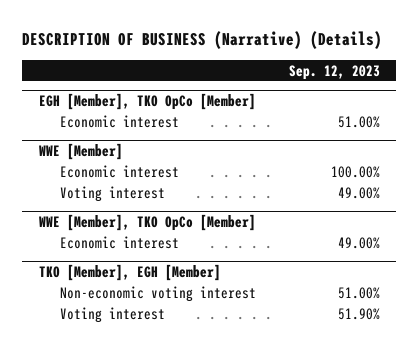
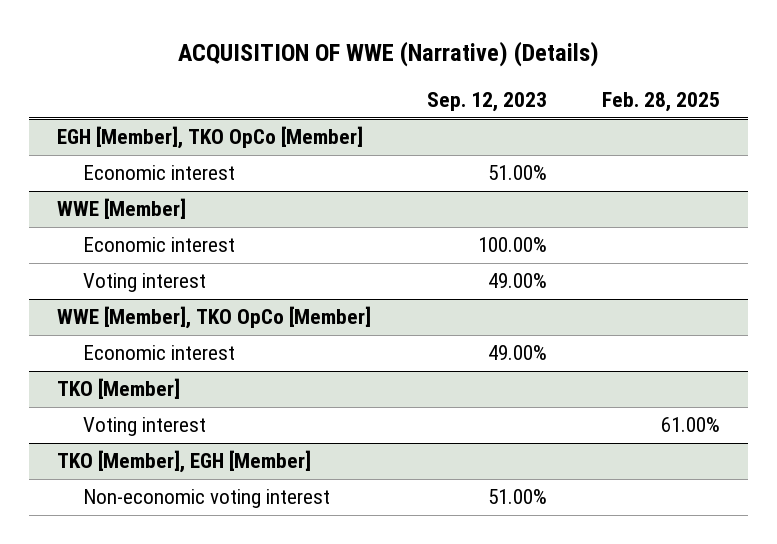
- DESCRIPTION OF BUSINESS (Narrative) (Details)
+ ACQUISITION OF WWE (Narrative) (Details)
- | Sep. 12, 2023
+ | Sep. 12, 2023 | Feb. 28, 2025
+ TKO [Member]
+ Voting interest | | 61.00%
@ TKO [Member], EGH [Member]
- Voting interest | 51.90%

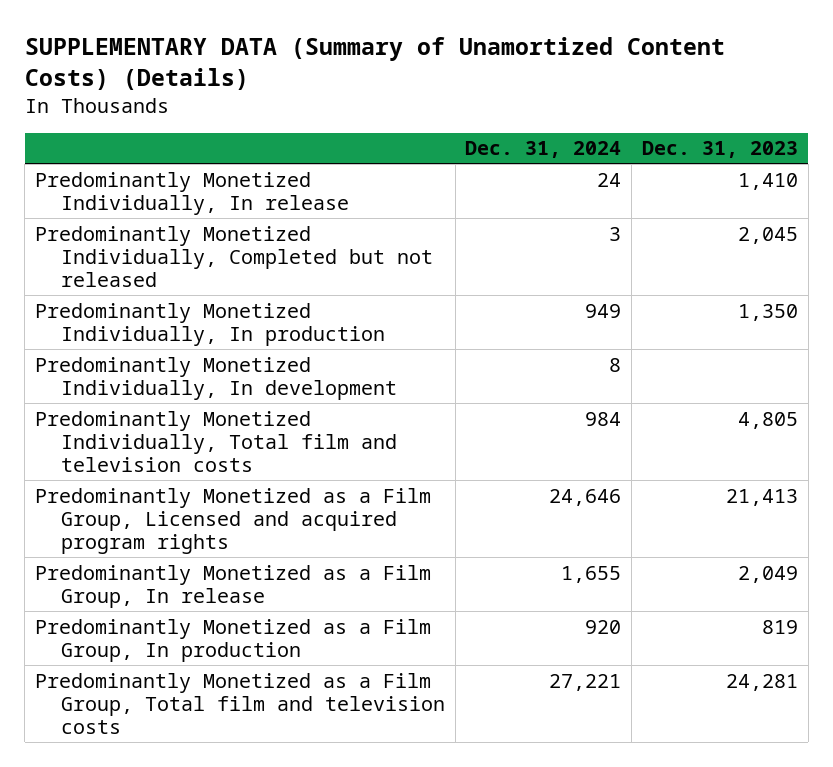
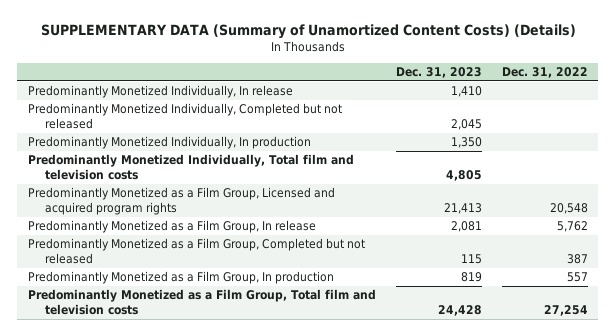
- | Dec. 31, 2024 | Dec. 31, 2023
+ | Dec. 31, 2023 | Dec. 31, 2022
- Predominantly Monetized Individually, In development | 8 |
- Predominantly Monetized as a Film Group, In release | 1,655 | 2,049
+ Predominantly Monetized as a Film Group, In release | 2,081 | 5,762
+ Predominantly Monetized as a Film Group, Completed but not released | 115 | 387
- Predominantly Monetized as a Film Group, Total film and television costs | 27,221 | 24,281
+ Predominantly Monetized as a Film Group, Total film and television costs | 24,428 | 27,254

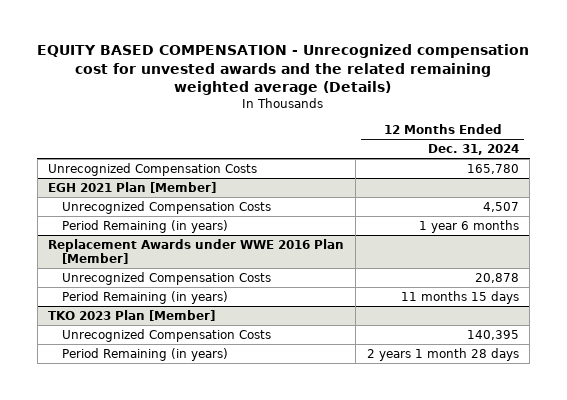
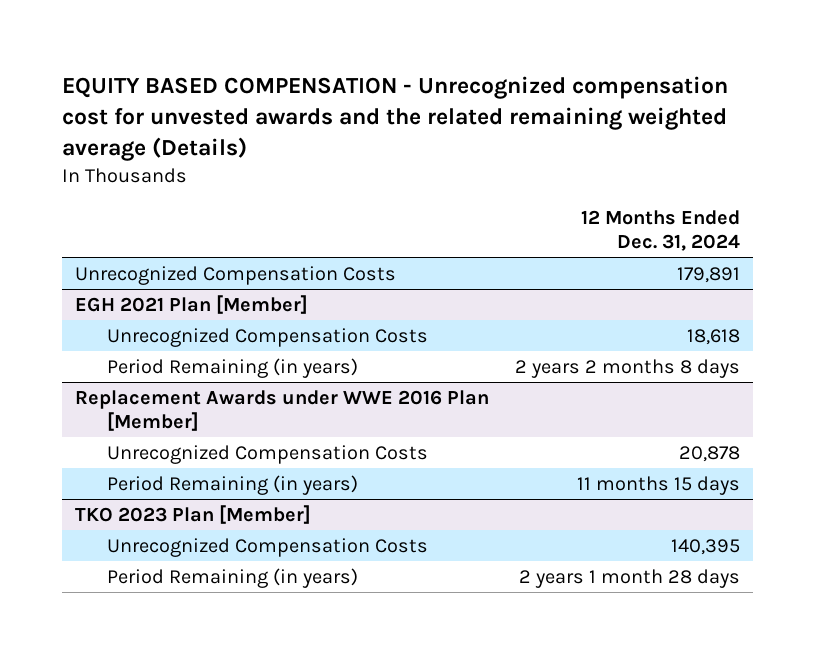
- Unrecognized Compensation Costs | 165,780
+ Unrecognized Compensation Costs | 179,891
@ EGH 2021 Plan [Member]
- Unrecognized Compensation Costs | 4,507
- Period Remaining (in years) | 1 year 6 months
+ Unrecognized Compensation Costs | 18,618
+ Period Remaining (in years) | 2 years 2 months 8 days

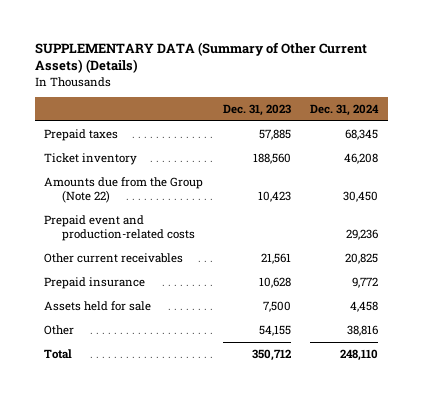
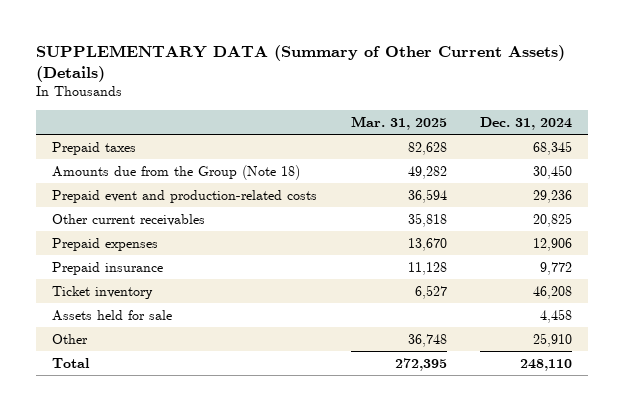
- | Dec. 31, 2023 | Dec. 31, 2024
+ | Mar. 31, 2025 | Dec. 31, 2024
- Amounts due from the Group (Note 22) | 10,423 | 30,450
+ Amounts due from the Group (Note 18) | 49,282 | 30,450
+ Prepaid expenses | 13,670 | 12,906
moved down: Ticket inventory | 6,527 | 46,208
- Other | 54,155 | 38,816
+ Other | 36,748 | 25,910

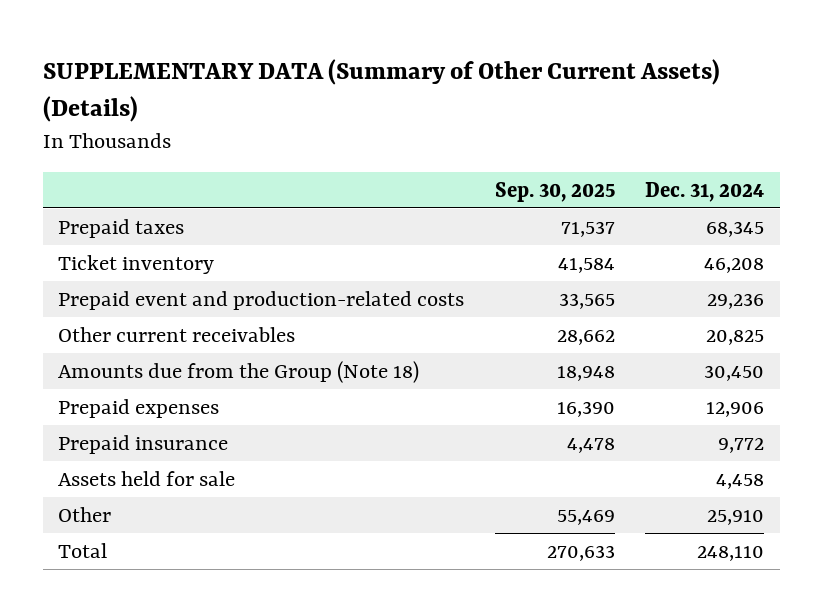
- | Mar. 31, 2025 | Dec. 31, 2024
+ | Sep. 30, 2025 | Dec. 31, 2024
moved up: Ticket inventory | 41,584 | 46,208
moved down: Amounts due from the Group (Note 18) | 18,948 | 30,450

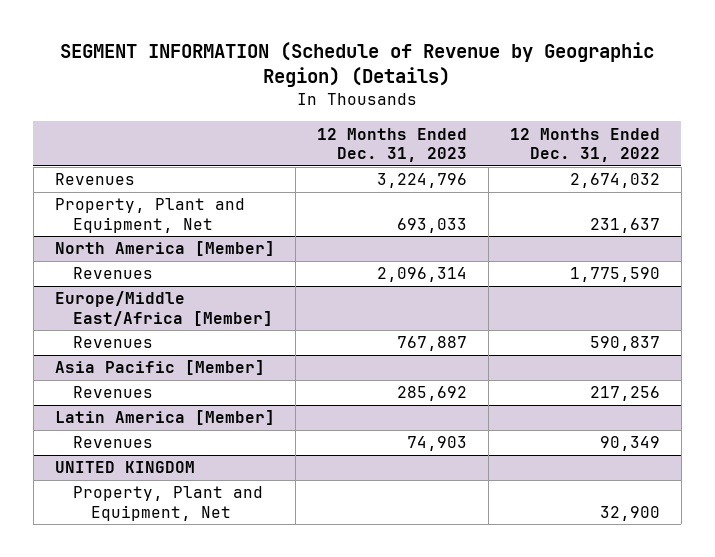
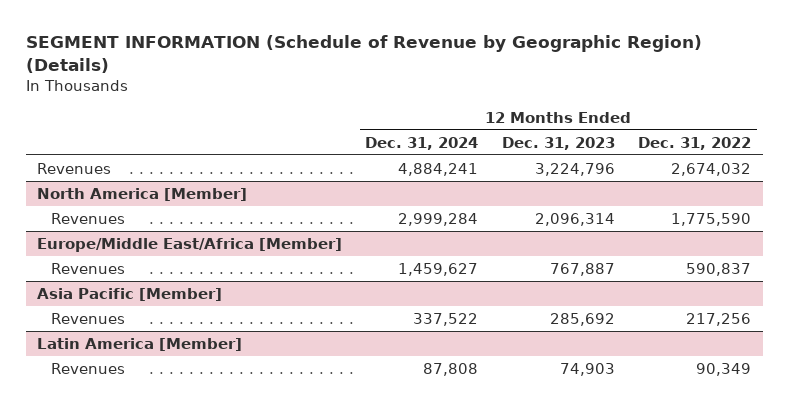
- | 12 Months Ended Dec. 31, 2023 | 12 Months Ended Dec. 31, 2022
+ | 12 Months Ended Dec. 31, 2024 | 12 Months Ended Dec. 31, 2023 | 12 Months Ended Dec. 31, 2022
- Property, Plant and Equipment, Net | 693,033 | 231,637
- UNITED KINGDOM
- Property, Plant and Equipment, Net | | 32,900

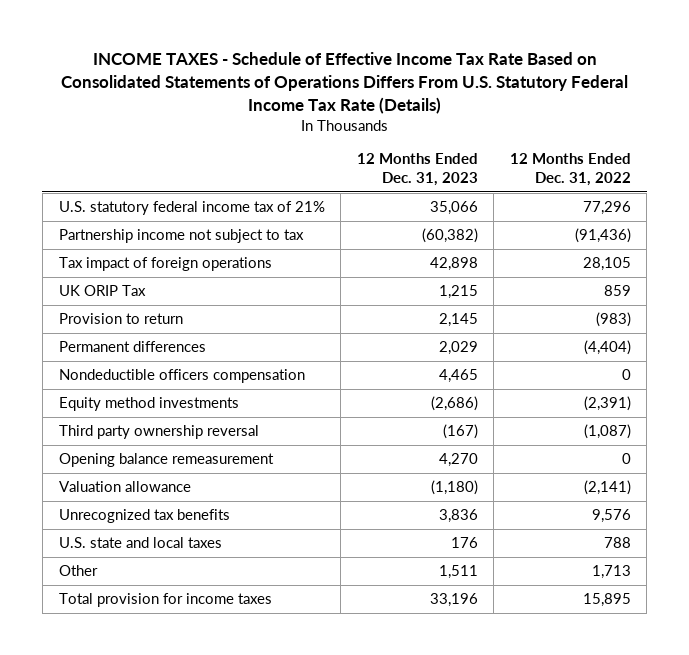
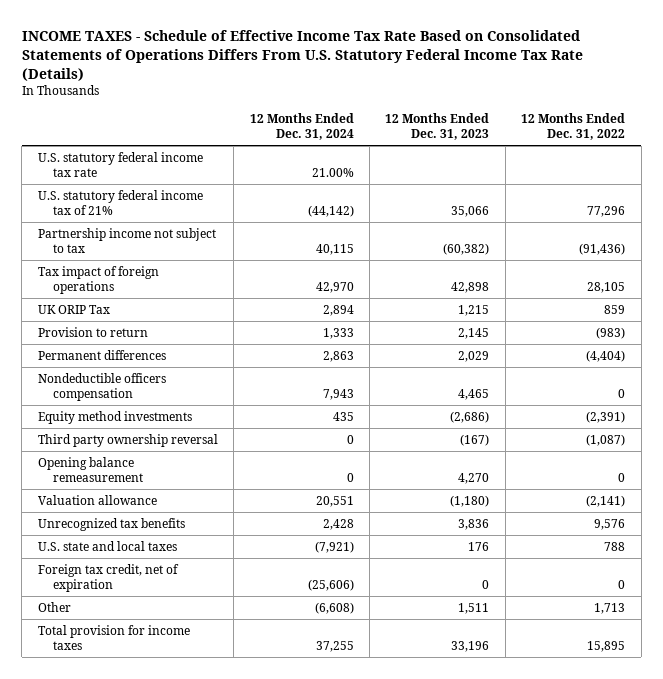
- | 12 Months Ended Dec. 31, 2023 | 12 Months Ended Dec. 31, 2022
+ | 12 Months Ended Dec. 31, 2024 | 12 Months Ended Dec. 31, 2023 | 12 Months Ended Dec. 31, 2022
+ U.S. statutory federal income tax rate | 21.00% | |
+ Foreign tax credit, net of expiration | (25,606) | 0 | 0

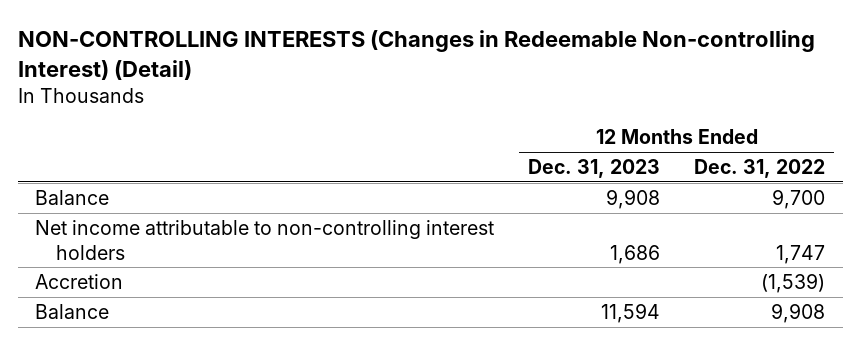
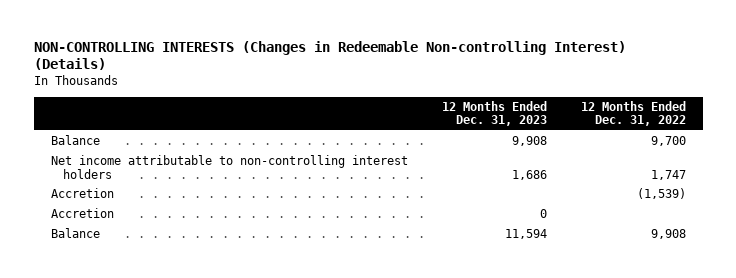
- NON-CONTROLLING INTERESTS (Changes in Redeemable Non-controlling Interest) (Detail)
+ NON-CONTROLLING INTERESTS (Changes in Redeemable Non-controlling Interest) (Details)
+ Accretion | 0 |

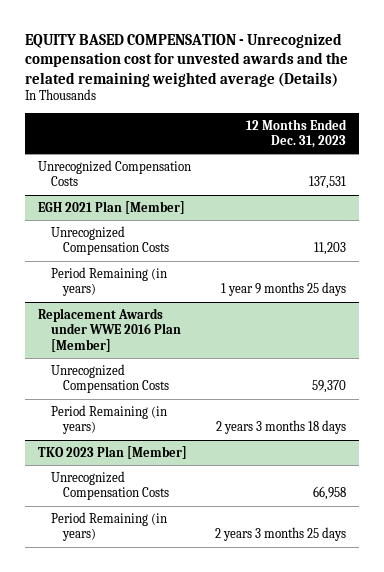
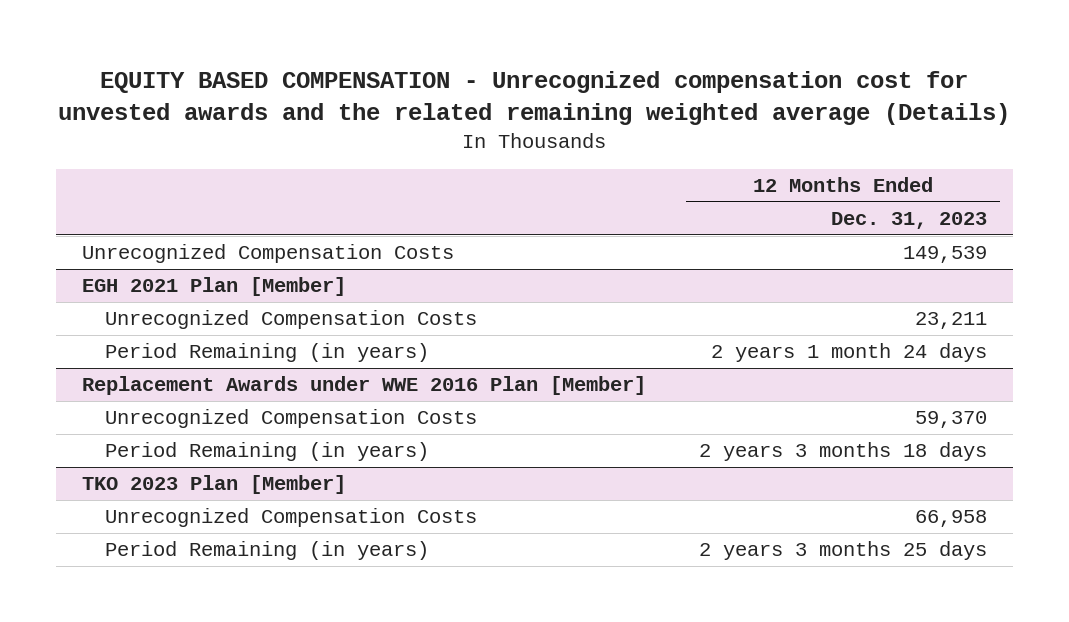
- Unrecognized Compensation Costs | 137,531
+ Unrecognized Compensation Costs | 149,539
@ EGH 2021 Plan [Member]
- Unrecognized Compensation Costs | 11,203
- Period Remaining (in years) | 1 year 9 months 25 days
+ Unrecognized Compensation Costs | 23,211
+ Period Remaining (in years) | 2 years 1 month 24 days

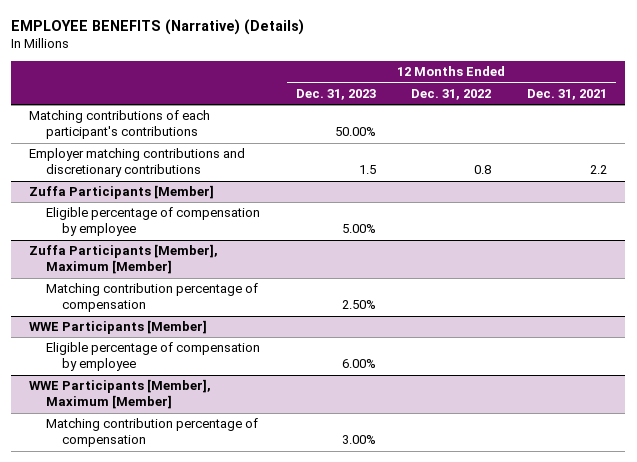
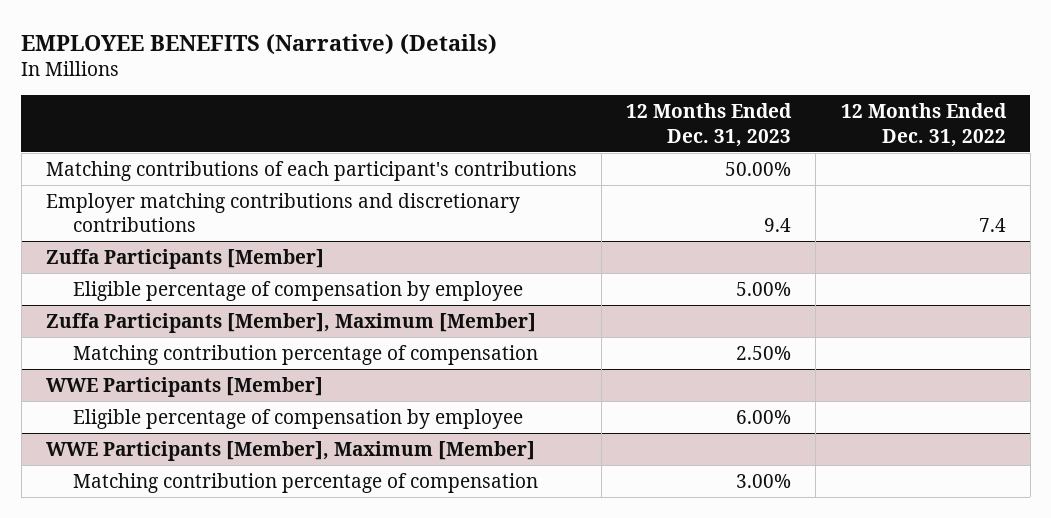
- | 12 Months Ended Dec. 31, 2023 | 12 Months Ended Dec. 31, 2022 | 12 Months Ended Dec. 31, 2021
+ | 12 Months Ended Dec. 31, 2023 | 12 Months Ended Dec. 31, 2022
- Employer matching contributions and discretionary contributions | 1.5 | 0.8 | 2.2
+ Employer matching contributions and discretionary contributions | 9.4 | 7.4

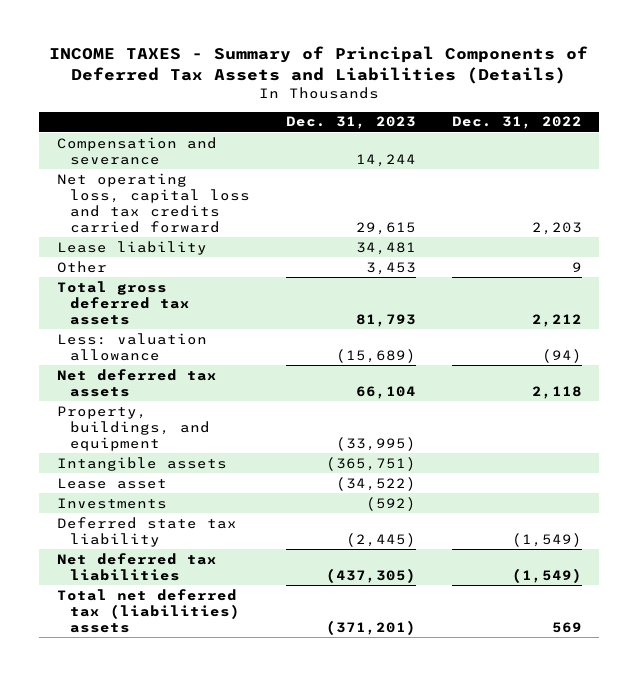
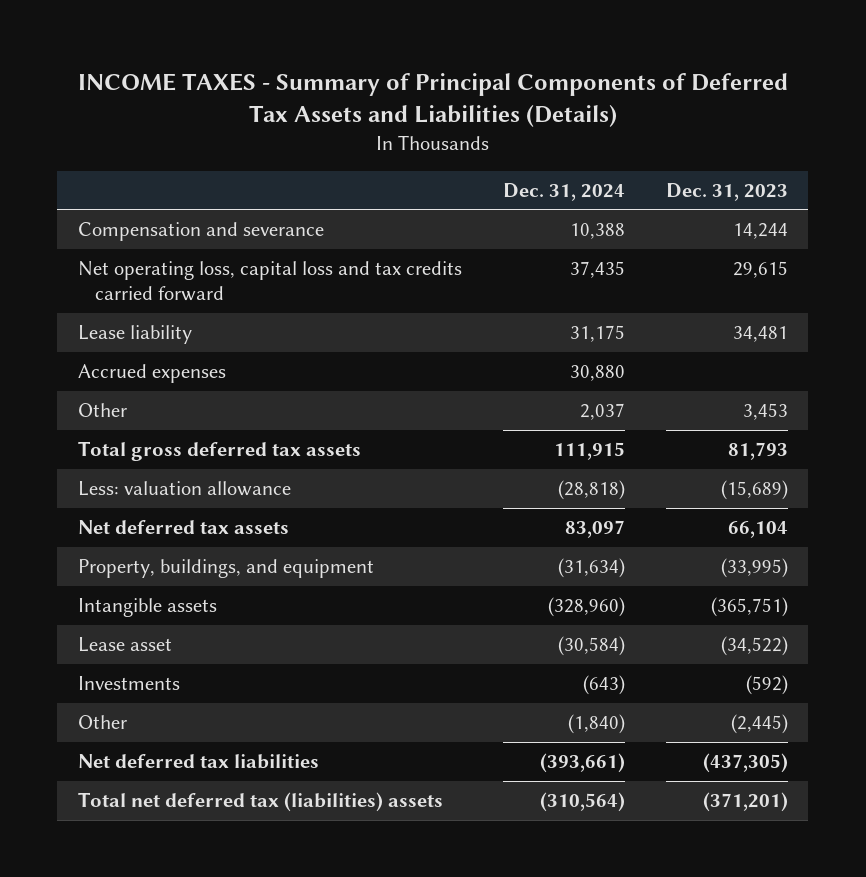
- | Dec. 31, 2023 | Dec. 31, 2022
+ | Dec. 31, 2024 | Dec. 31, 2023
+ Accrued expenses | 30,880 |
- Deferred state tax liability | (2,445) | (1,549)
+ Other | (1,840) | (2,445)

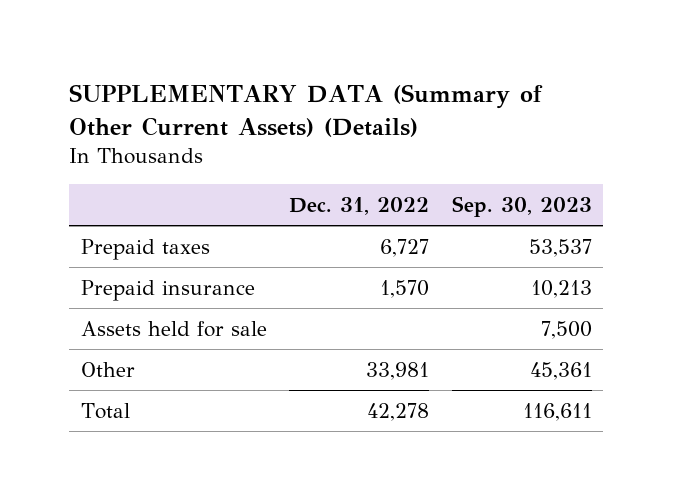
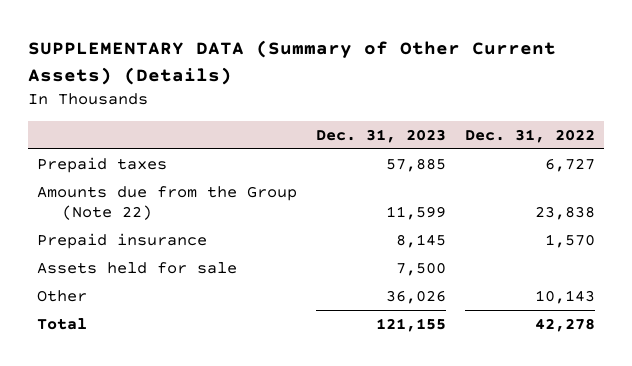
- | Dec. 31, 2022 | Sep. 30, 2023
+ | Dec. 31, 2023 | Dec. 31, 2022
+ Amounts due from the Group (Note 22) | 11,599 | 23,838
- Other | 33,981 | 45,361
+ Other | 36,026 | 10,143

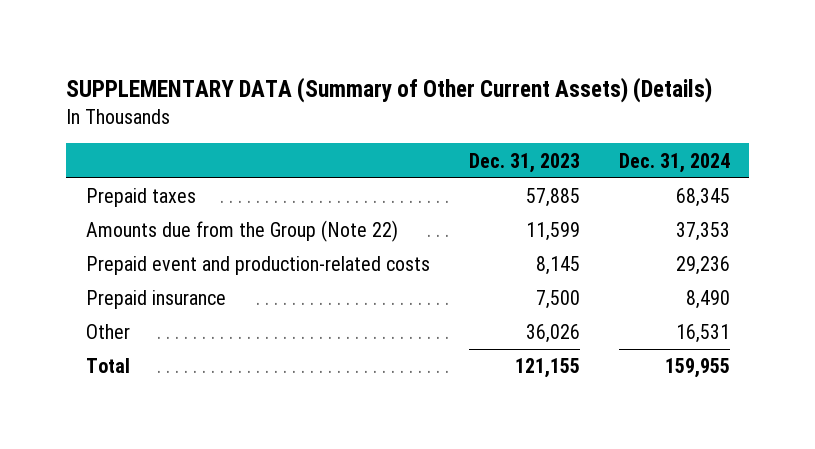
- | Dec. 31, 2023 | Dec. 31, 2022
+ | Dec. 31, 2023 | Dec. 31, 2024
- Prepaid insurance | 8,145 | 1,570
- Assets held for sale | 7,500 |
+ Prepaid event and production-related costs | 8,145 | 29,236
+ Prepaid insurance | 7,500 | 8,490

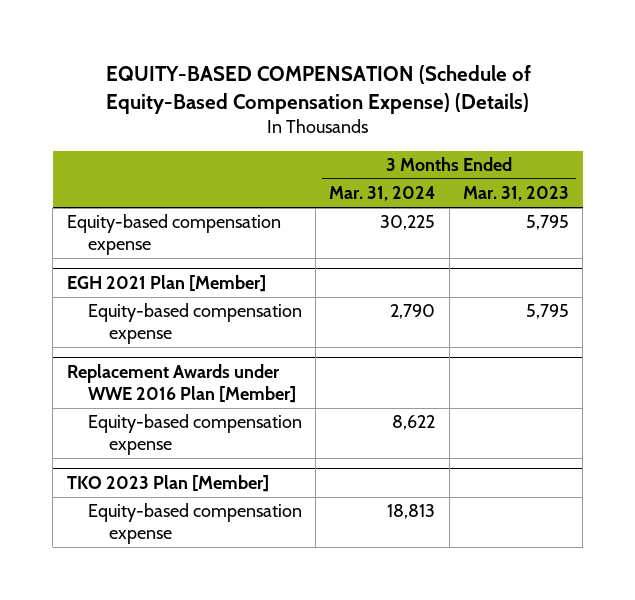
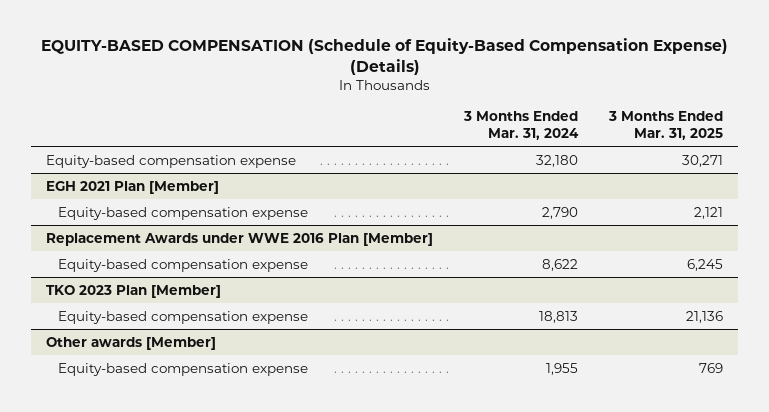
- | 3 Months Ended Mar. 31, 2024 | 3 Months Ended Mar. 31, 2023
+ | 3 Months Ended Mar. 31, 2024 | 3 Months Ended Mar. 31, 2025
- Equity-based compensation expense | 30,225 | 5,795
+ Equity-based compensation expense | 32,180 | 30,271
+ Other awards [Member]
+ Equity-based compensation expense | 1,955 | 769

